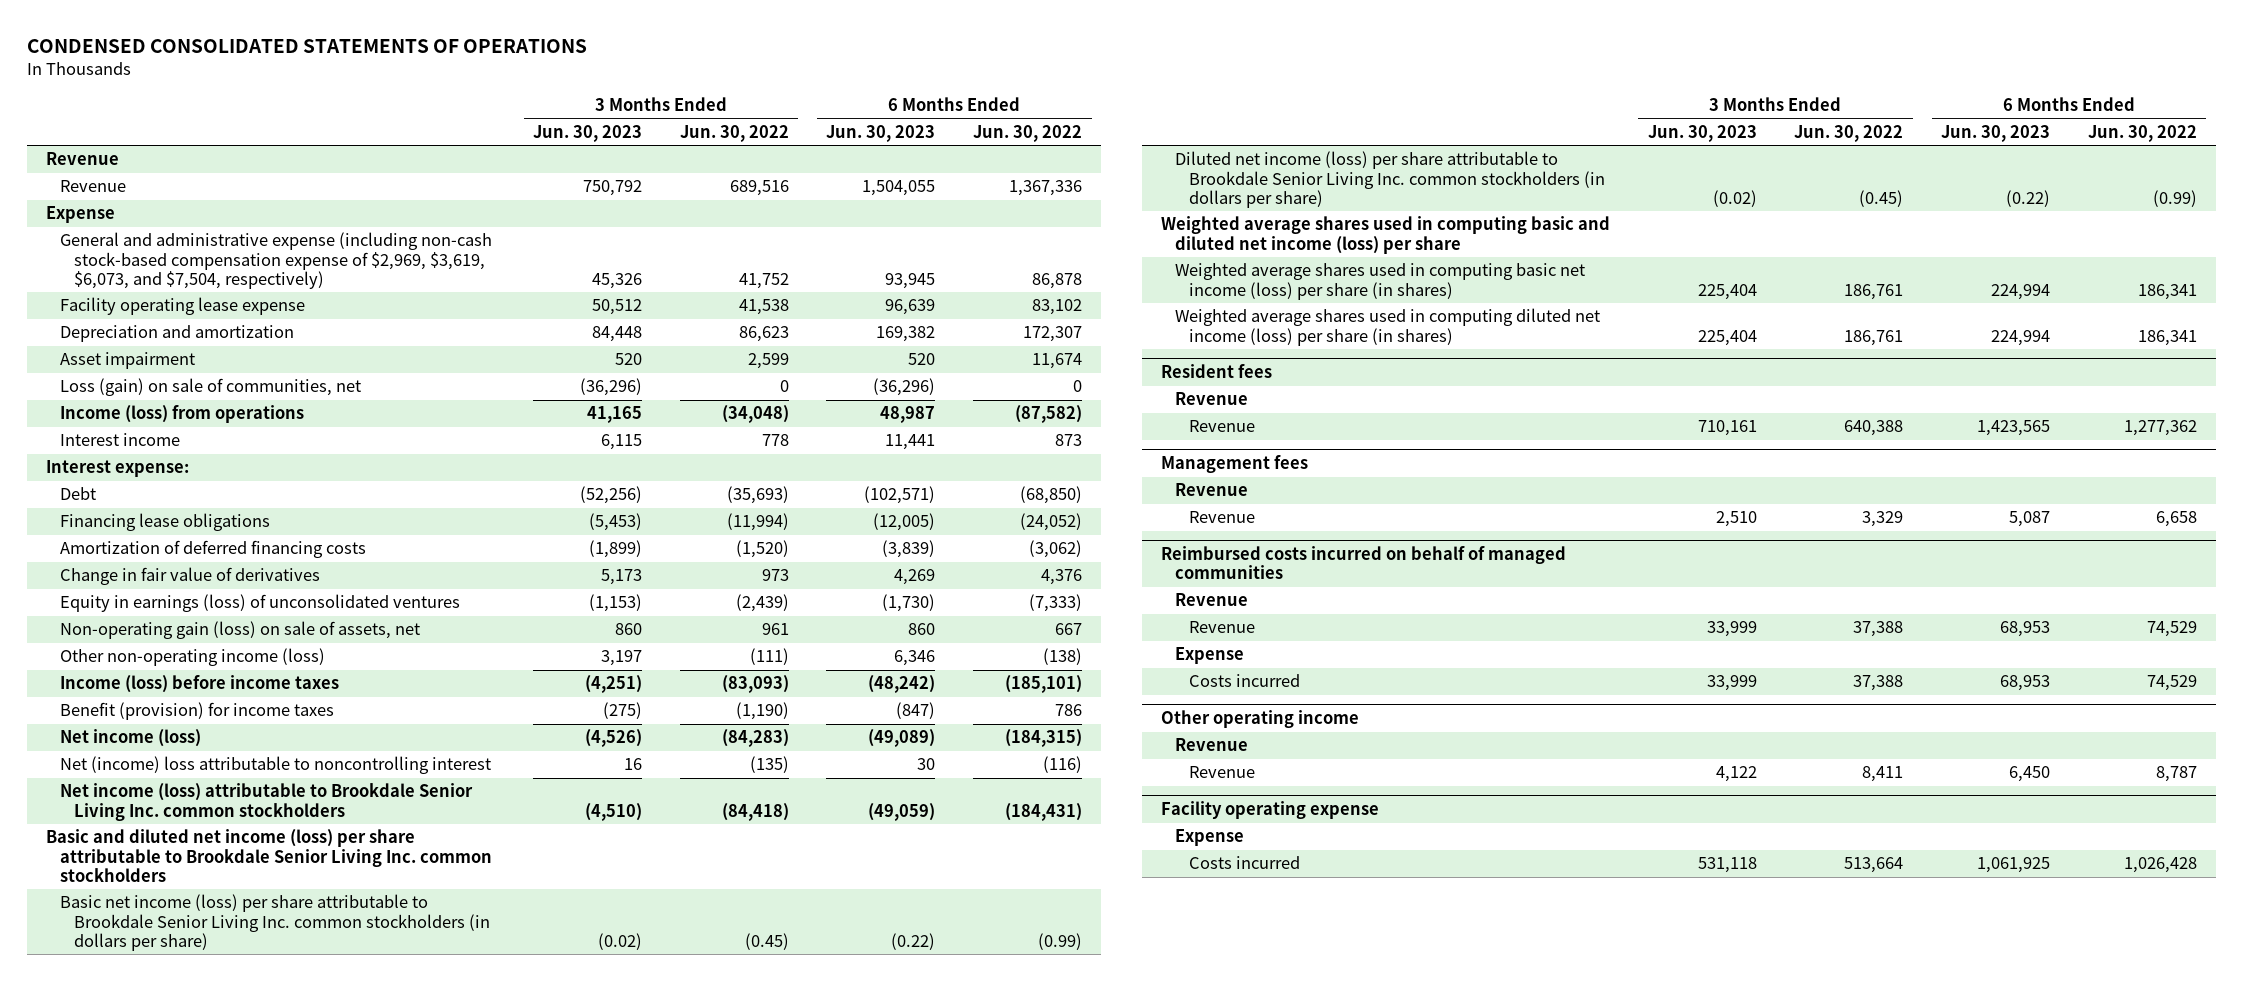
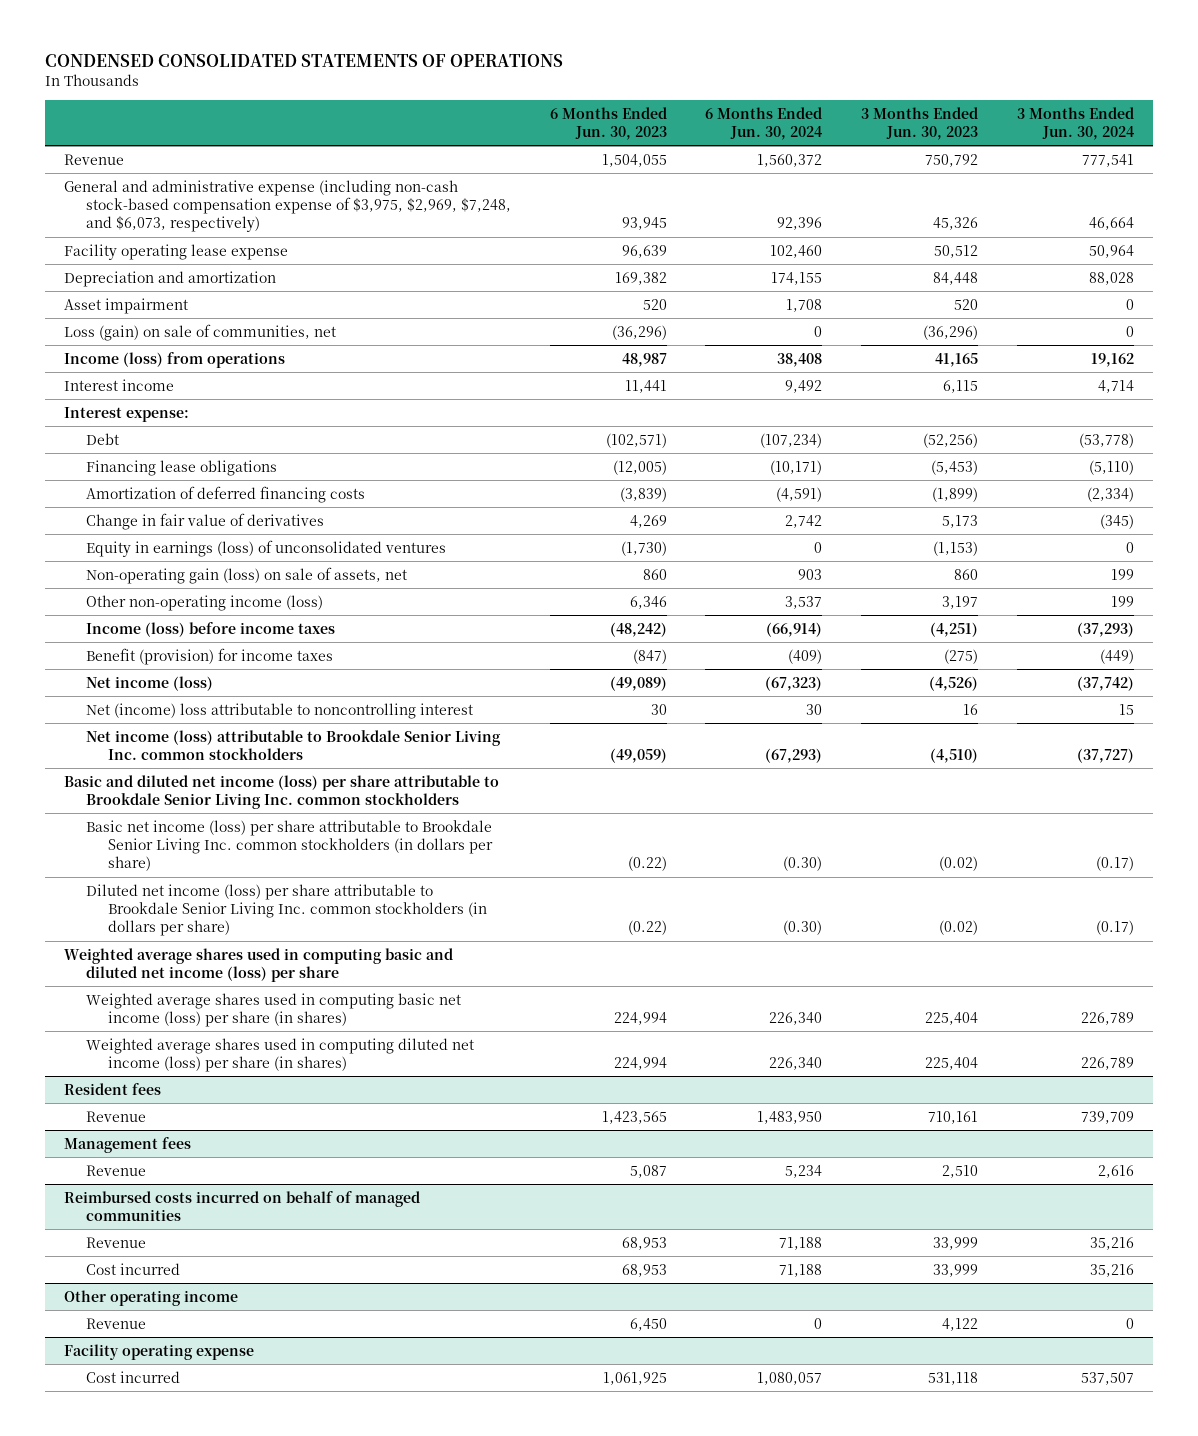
- | 3 Months Ended Jun. 30, 2023 | 3 Months Ended Jun. 30, 2022 | 6 Months Ended Jun. 30, 2023 | 6 Months Ended Jun. 30, 2022
+ | 6 Months Ended Jun. 30, 2023 | 6 Months Ended Jun. 30, 2024 | 3 Months Ended Jun. 30, 2023 | 3 Months Ended Jun. 30, 2024
- Revenue
- Expense
- General and administrative expense (including non-cash stock-based compensation expense of $2,969, $3,619, $6,073, and $7,504, respectively) | 45,326 | 41,752 | 93,945 | 86,878
+ General and administrative expense (including non-cash stock-based compensation expense of $3,975, $2,969, $7,248, and $6,073, respectively) | 93,945 | 92,396 | 45,326 | 46,664
@ Resident fees
- Revenue
@ Management fees
- Revenue
@ Reimbursed costs incurred on behalf of managed communities
- Revenue
- Expense
- Costs incurred | 33,999 | 37,388 | 68,953 | 74,529
+ Cost incurred | 68,953 | 71,188 | 33,999 | 35,216
@ Other operating income
- Revenue
@ Facility operating expense
- Expense
- Costs incurred | 531,118 | 513,664 | 1,061,925 | 1,026,428
+ Cost incurred | 1,061,925 | 1,080,057 | 531,118 | 537,507

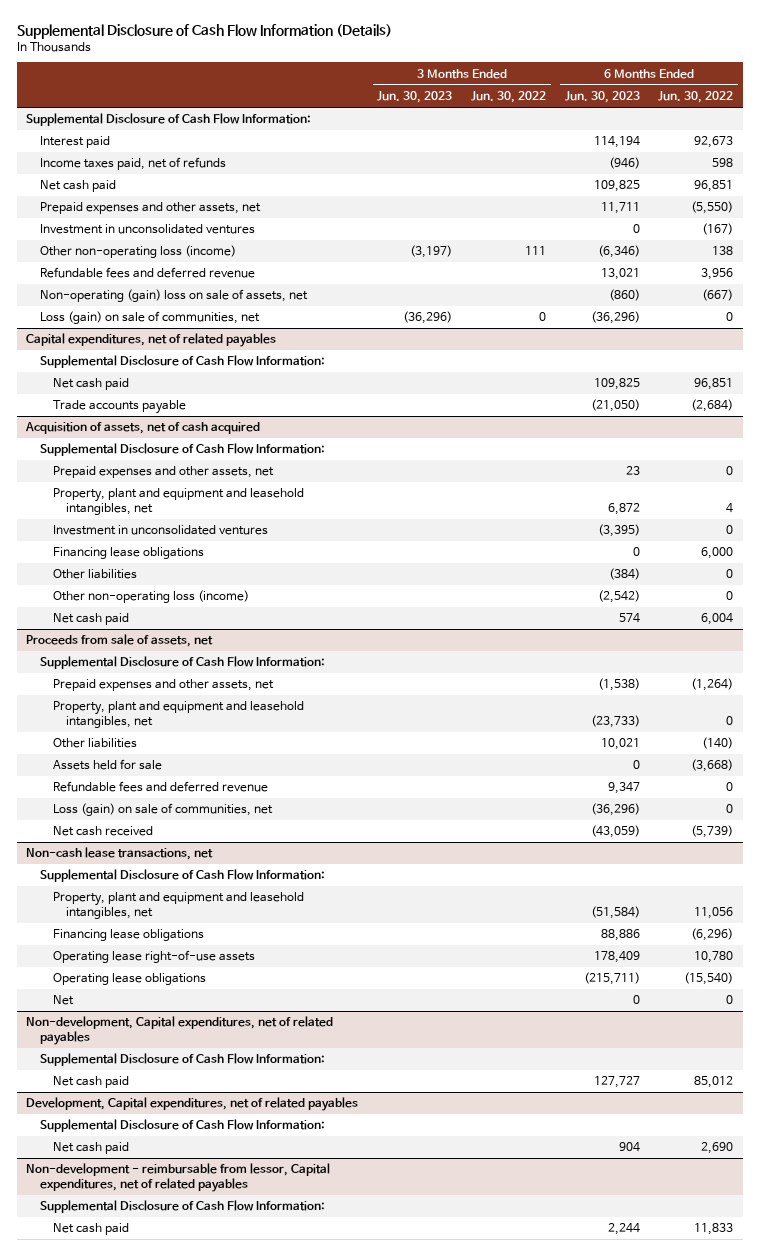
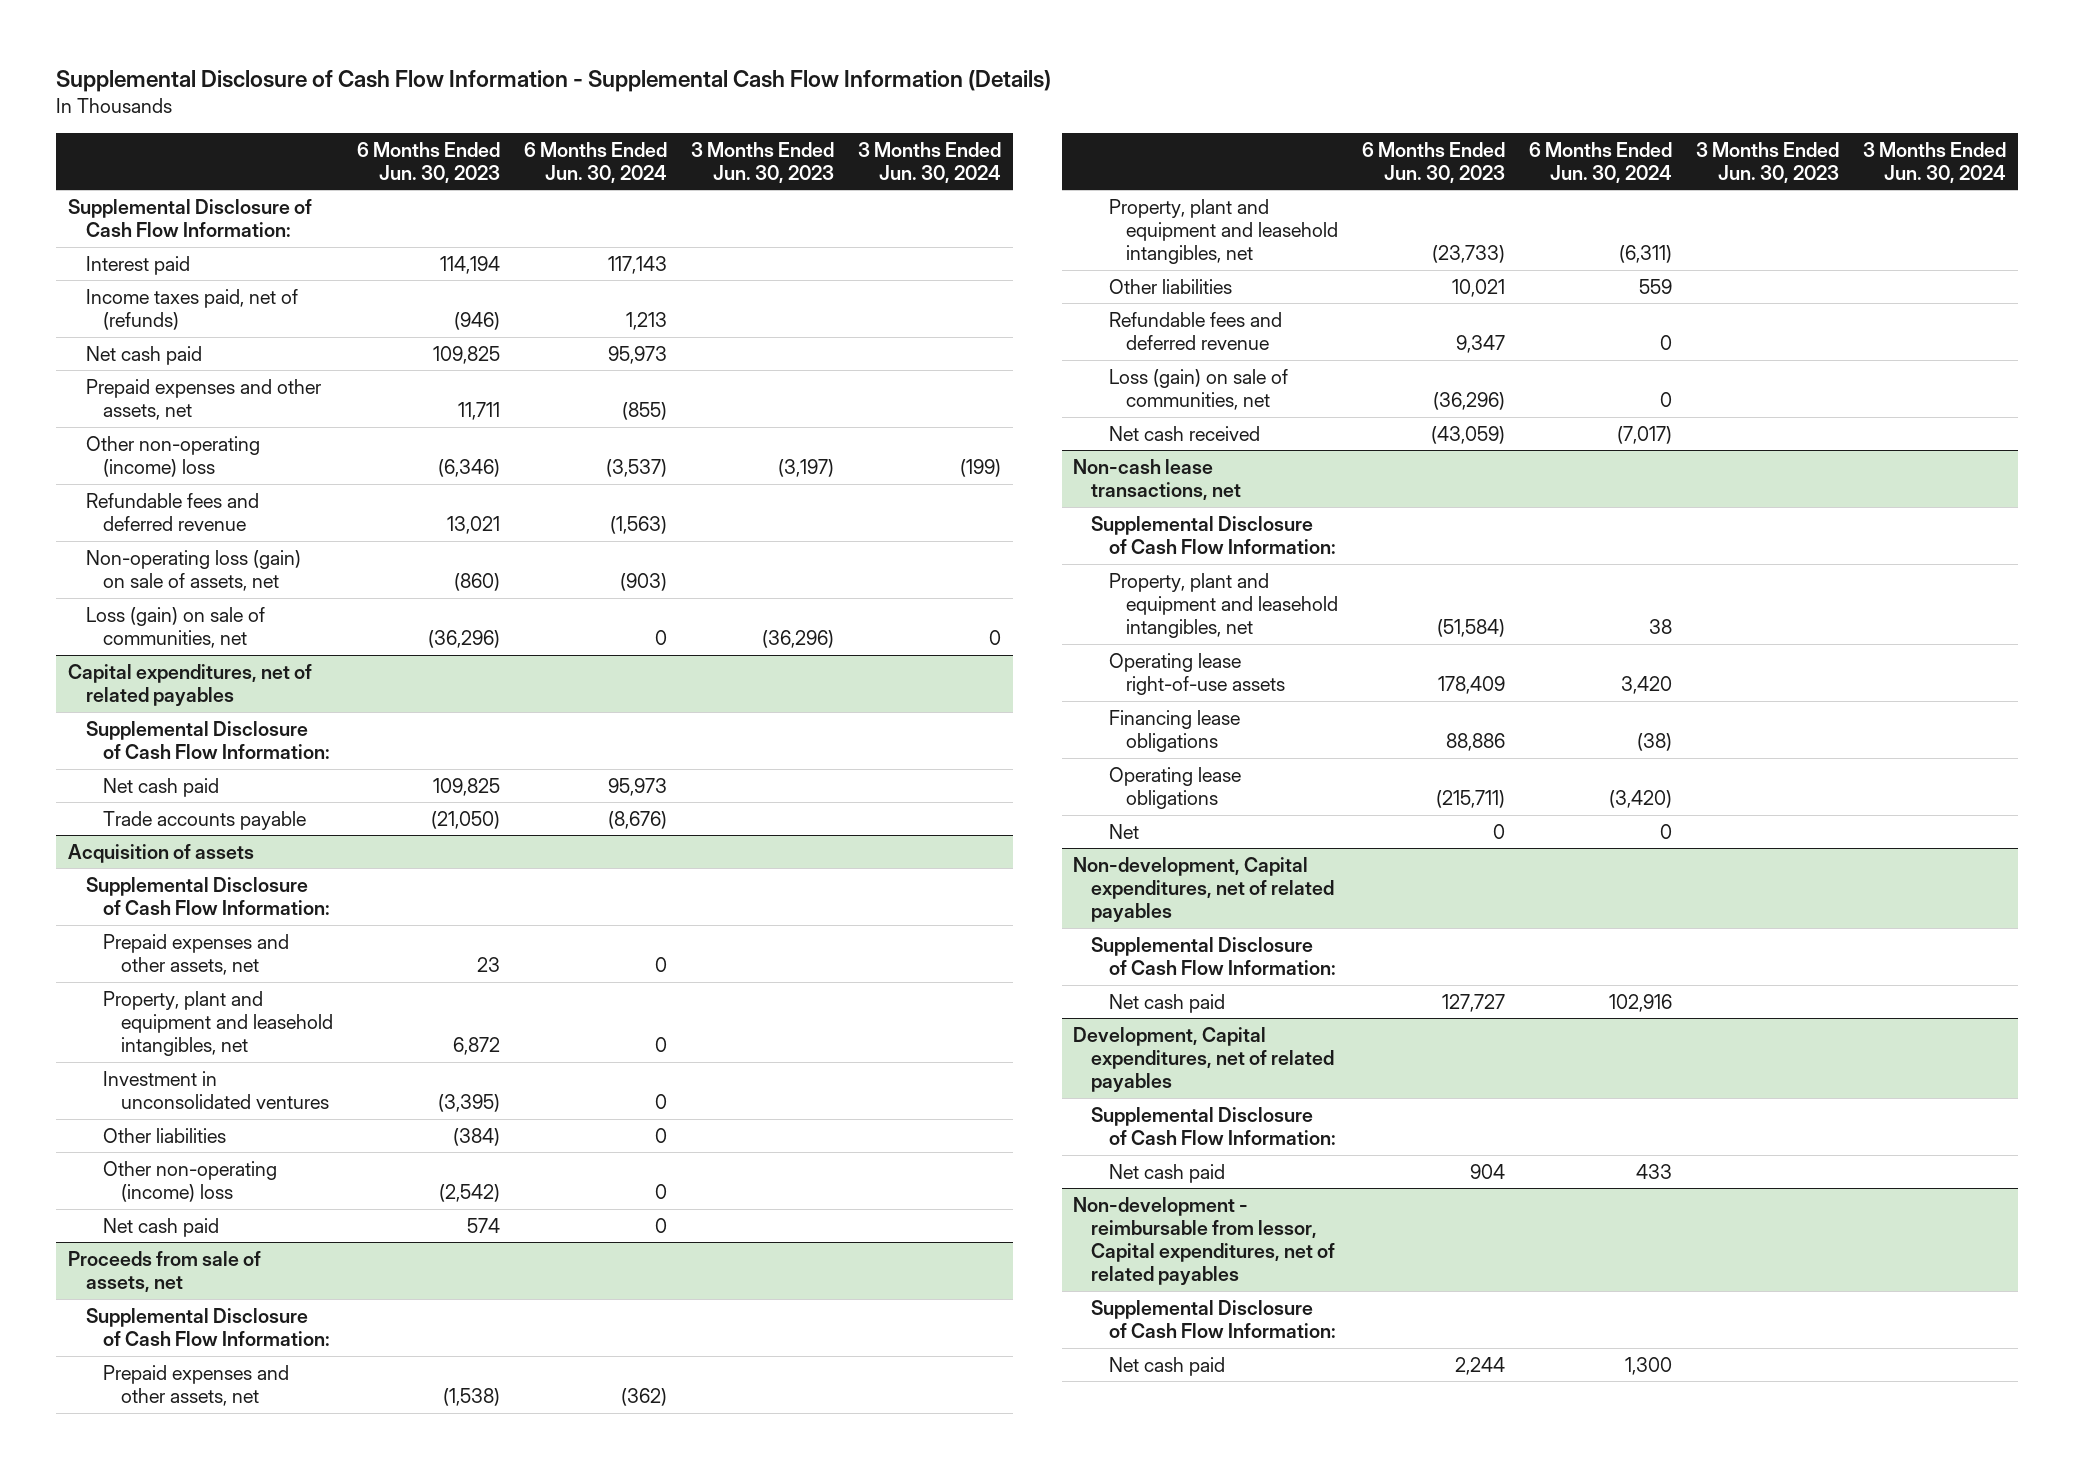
- Supplemental Disclosure of Cash Flow Information (Details)
+ Supplemental Disclosure of Cash Flow Information - Supplemental Cash Flow Information (Details)
- | 3 Months Ended Jun. 30, 2023 | 3 Months Ended Jun. 30, 2022 | 6 Months Ended Jun. 30, 2023 | 6 Months Ended Jun. 30, 2022
+ | 6 Months Ended Jun. 30, 2023 | 6 Months Ended Jun. 30, 2024 | 3 Months Ended Jun. 30, 2023 | 3 Months Ended Jun. 30, 2024
- Income taxes paid, net of refunds | | | (946) | 598
+ Income taxes paid, net of (refunds) | (946) | 1,213 | |
- Investment in unconsolidated ventures | | | 0 | (167)
- Other non-operating loss (income) | (3,197) | 111 | (6,346) | 138
+ Other non-operating (income) loss | (6,346) | (3,537) | (3,197) | (199)
- Non-operating (gain) loss on sale of assets, net | | | (860) | (667)
+ Non-operating loss (gain) on sale of assets, net | (860) | (903) | |
- Acquisition of assets, net of cash acquired
+ Acquisition of assets
- Financing lease obligations | | | 0 | 6,000
- Other non-operating loss (income) | | | (2,542) | 0
+ Other non-operating (income) loss | (2,542) | 0 | |
@ Proceeds from sale of assets, net
- Assets held for sale | | | 0 | (3,668)
@ Non-cash lease transactions, net
moved down: Financing lease obligations | 88,886 | (38) | |

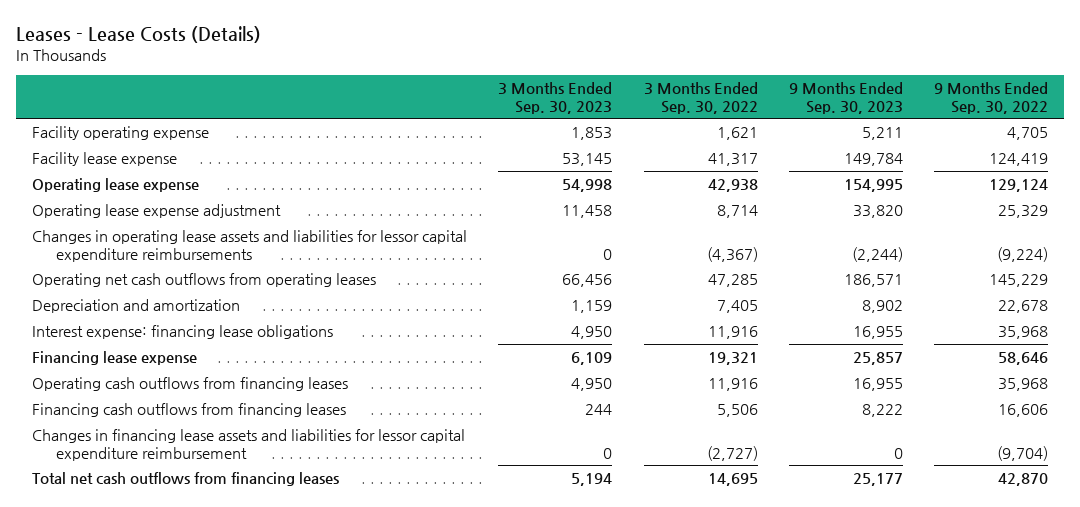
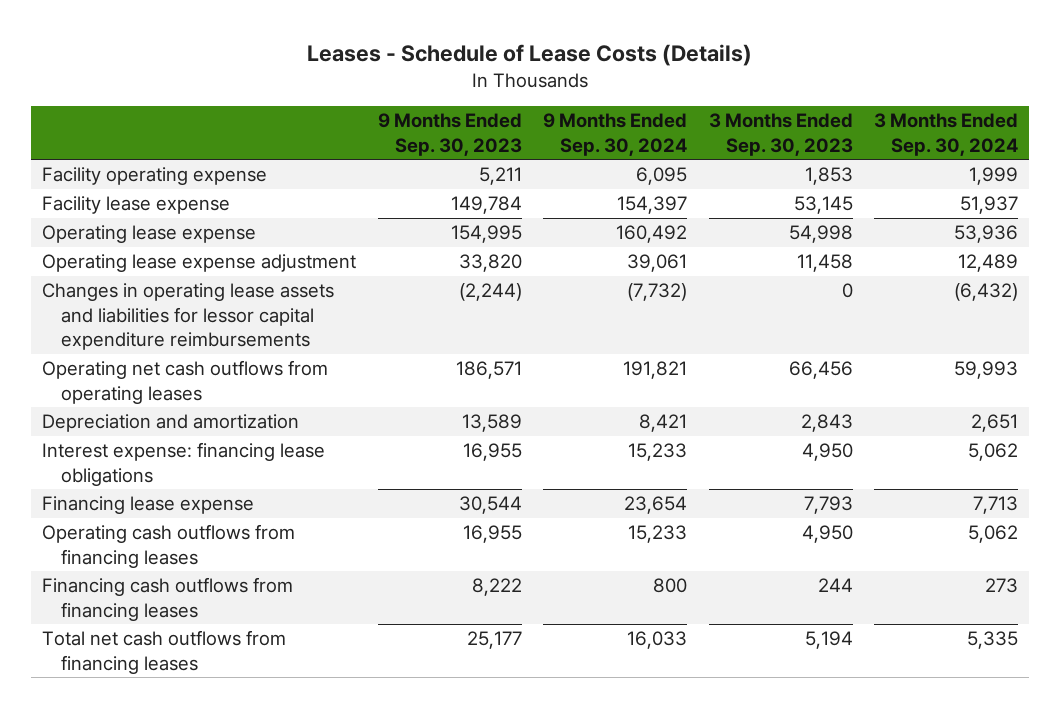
- Leases - Lease Costs (Details)
+ Leases - Schedule of Lease Costs (Details)
- | 3 Months Ended Sep. 30, 2023 | 3 Months Ended Sep. 30, 2022 | 9 Months Ended Sep. 30, 2023 | 9 Months Ended Sep. 30, 2022
+ | 9 Months Ended Sep. 30, 2023 | 9 Months Ended Sep. 30, 2024 | 3 Months Ended Sep. 30, 2023 | 3 Months Ended Sep. 30, 2024
- Depreciation and amortization | 1,159 | 7,405 | 8,902 | 22,678
+ Depreciation and amortization | 13,589 | 8,421 | 2,843 | 2,651
- Financing lease expense | 6,109 | 19,321 | 25,857 | 58,646
+ Financing lease expense | 30,544 | 23,654 | 7,793 | 7,713
- Changes in financing lease assets and liabilities for lessor capital expenditure reimbursement | 0 | (2,727) | 0 | (9,704)

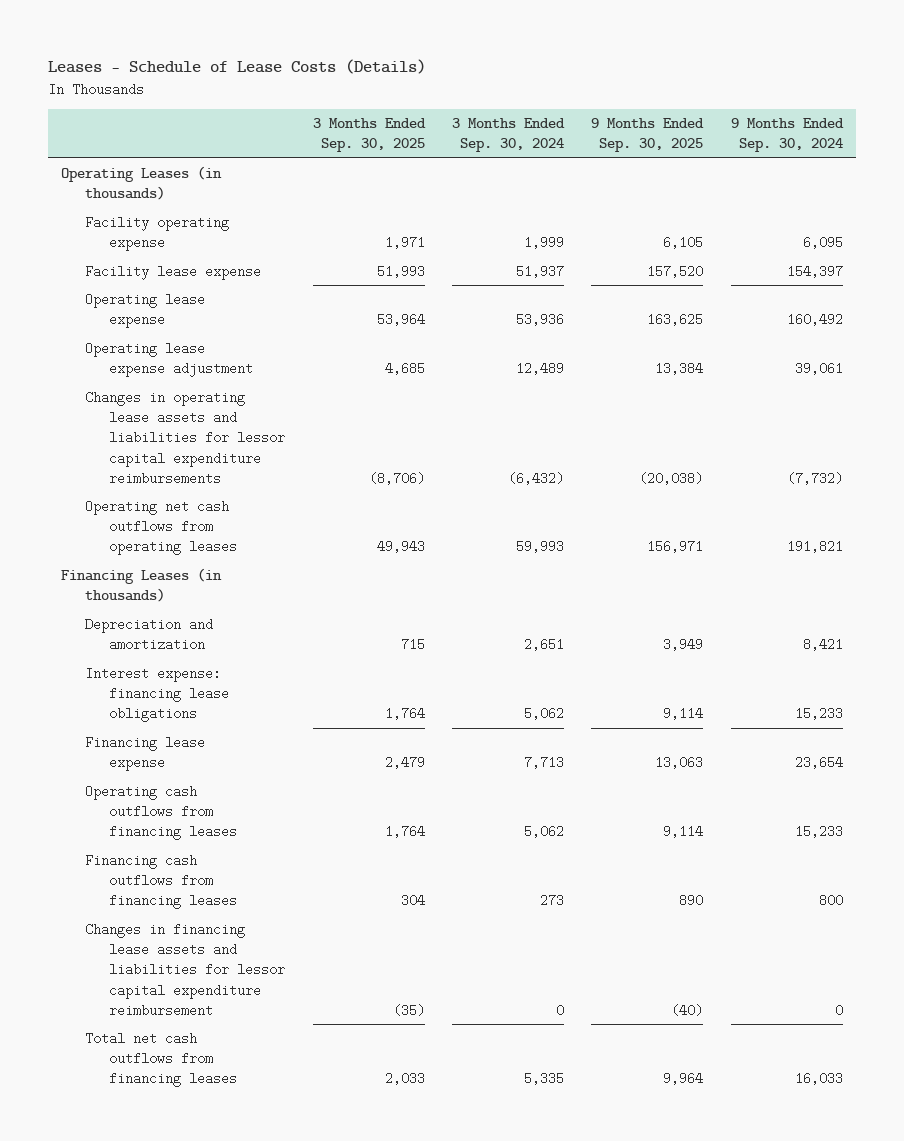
- | 9 Months Ended Sep. 30, 2023 | 9 Months Ended Sep. 30, 2024 | 3 Months Ended Sep. 30, 2023 | 3 Months Ended Sep. 30, 2024
+ | 3 Months Ended Sep. 30, 2025 | 3 Months Ended Sep. 30, 2024 | 9 Months Ended Sep. 30, 2025 | 9 Months Ended Sep. 30, 2024
+ Operating Leases (in thousands)
+ Financing Leases (in thousands)
+ Changes in financing lease assets and liabilities for lessor capital expenditure reimbursement | (35) | 0 | (40) | 0

